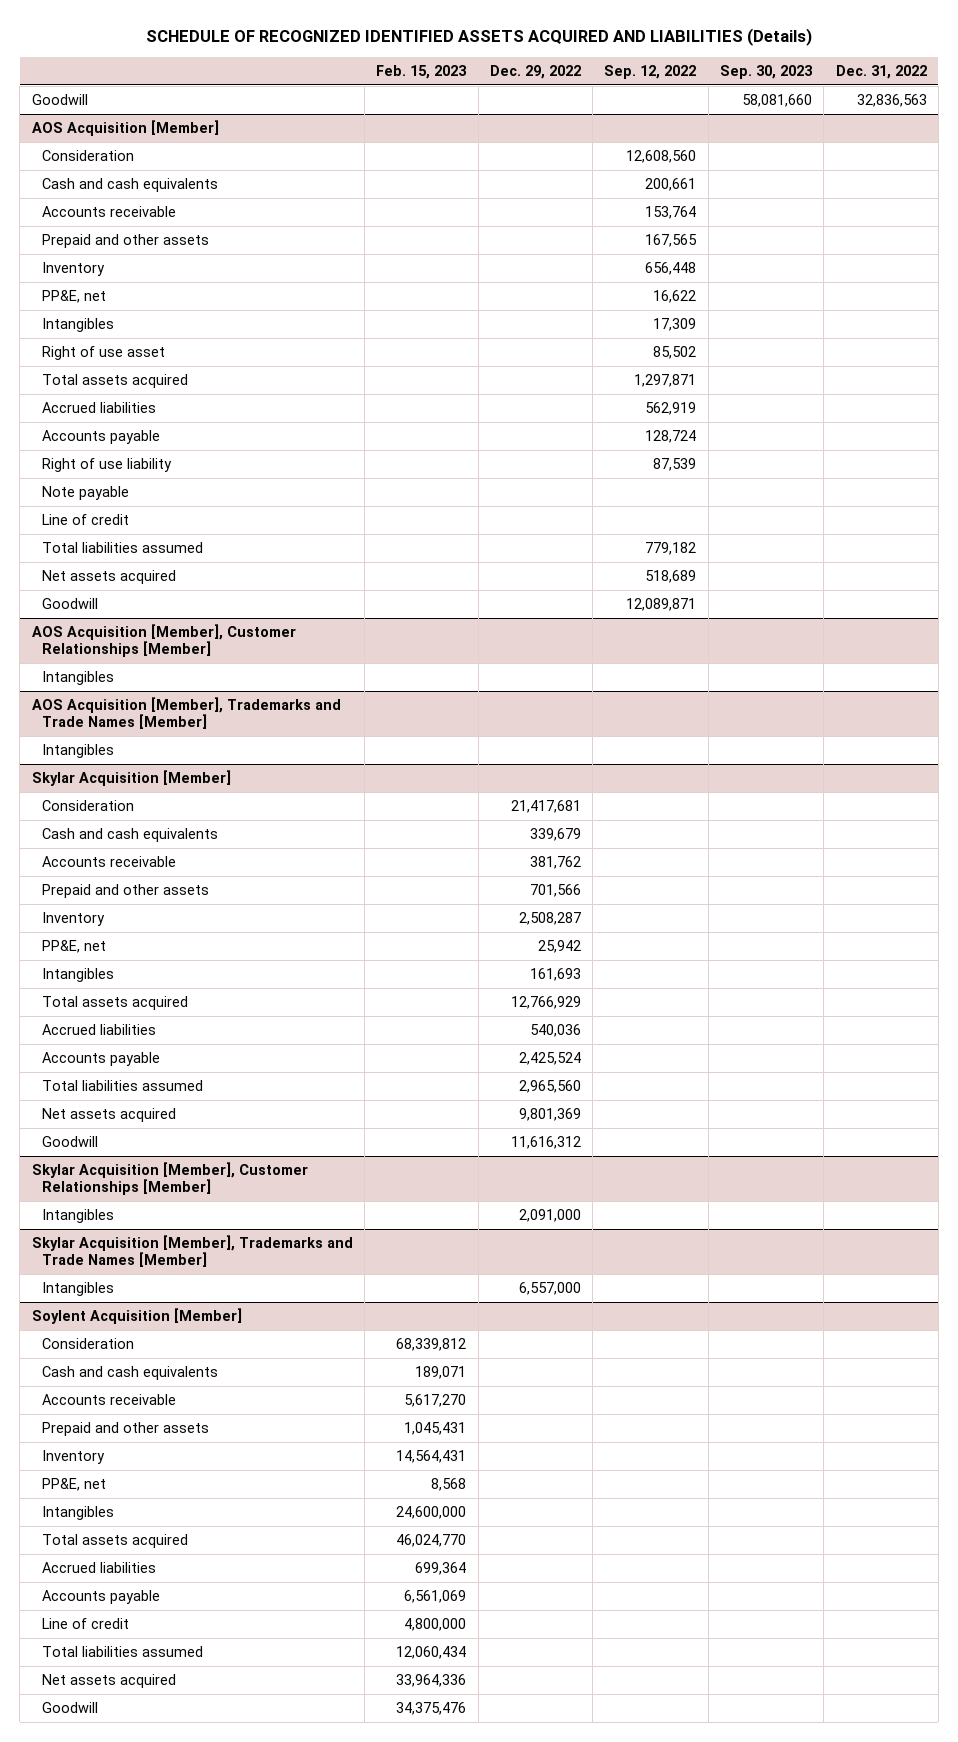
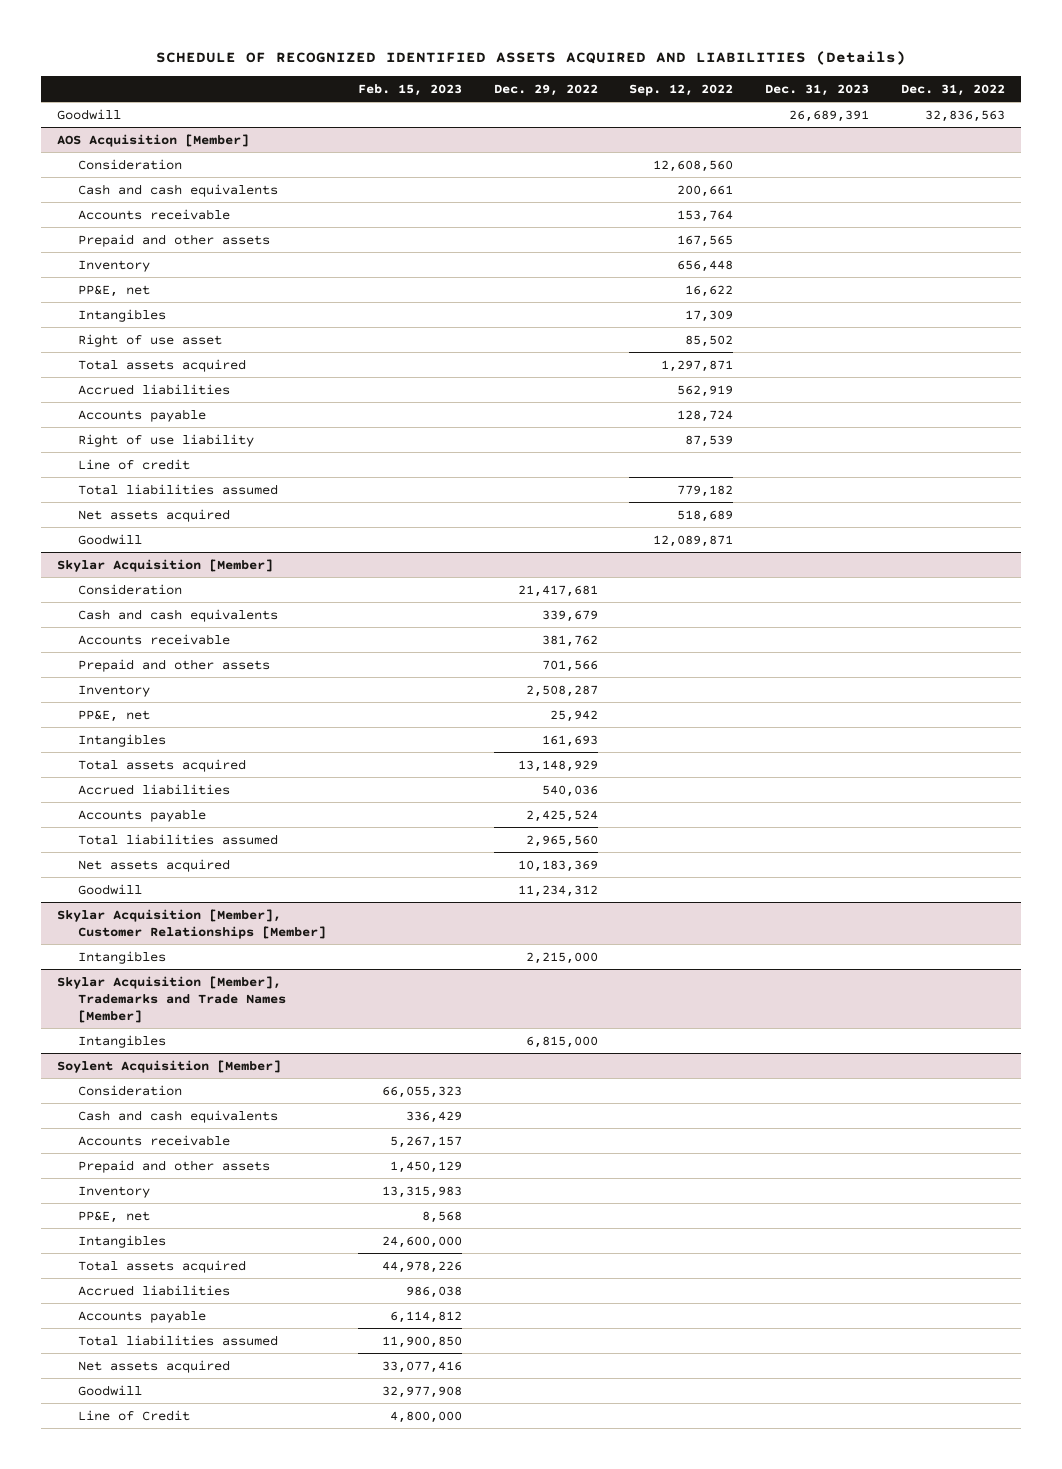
- | Feb. 15, 2023 | Dec. 29, 2022 | Sep. 12, 2022 | Sep. 30, 2023 | Dec. 31, 2022
+ | Feb. 15, 2023 | Dec. 29, 2022 | Sep. 12, 2022 | Dec. 31, 2023 | Dec. 31, 2022
@ AOS Acquisition [Member]
- Note payable
- AOS Acquisition [Member], Customer Relationships [Member]
- Intangibles
- AOS Acquisition [Member], Trademarks and Trade Names [Member]
- Intangibles
@ Skylar Acquisition [Member]
- Total assets acquired | | 12,766,929 | | |
+ Total assets acquired | | 13,148,929 | | |
- Net assets acquired | | 9,801,369 | | |
- Goodwill | | 11,616,312 | | |
+ Net assets acquired | | 10,183,369 | | |
+ Goodwill | | 11,234,312 | | |
@ Skylar Acquisition [Member], Customer Relationships [Member]
- Intangibles | | 2,091,000 | | |
+ Intangibles | | 2,215,000 | | |
@ Skylar Acquisition [Member], Trademarks and Trade Names [Member]
- Intangibles | | 6,557,000 | | |
+ Intangibles | | 6,815,000 | | |
@ Soylent Acquisition [Member]
- Consideration | 68,339,812 | | | |
- Cash and cash equivalents | 189,071 | | | |
- Accounts receivable | 5,617,270 | | | |
- Prepaid and other assets | 1,045,431 | | | |
- Inventory | 14,564,431 | | | |
+ Consideration | 66,055,323 | | | |
+ Cash and cash equivalents | 336,429 | | | |
+ Accounts receivable | 5,267,157 | | | |
+ Prepaid and other assets | 1,450,129 | | | |
+ Inventory | 13,315,983 | | | |
- Total assets acquired | 46,024,770 | | | |
- Accrued liabilities | 699,364 | | | |
- Accounts payable | 6,561,069 | | | |
- Line of credit | 4,800,000 | | | |
- Total liabilities assumed | 12,060,434 | | | |
- Net assets acquired | 33,964,336 | | | |
- Goodwill | 34,375,476 | | | |
+ Total assets acquired | 44,978,226 | | | |
+ Accrued liabilities | 986,038 | | | |
+ Accounts payable | 6,114,812 | | | |
+ Total liabilities assumed | 11,900,850 | | | |
+ Net assets acquired | 33,077,416 | | | |
+ Goodwill | 32,977,908 | | | |
+ Line of Credit | 4,800,000 | | | |

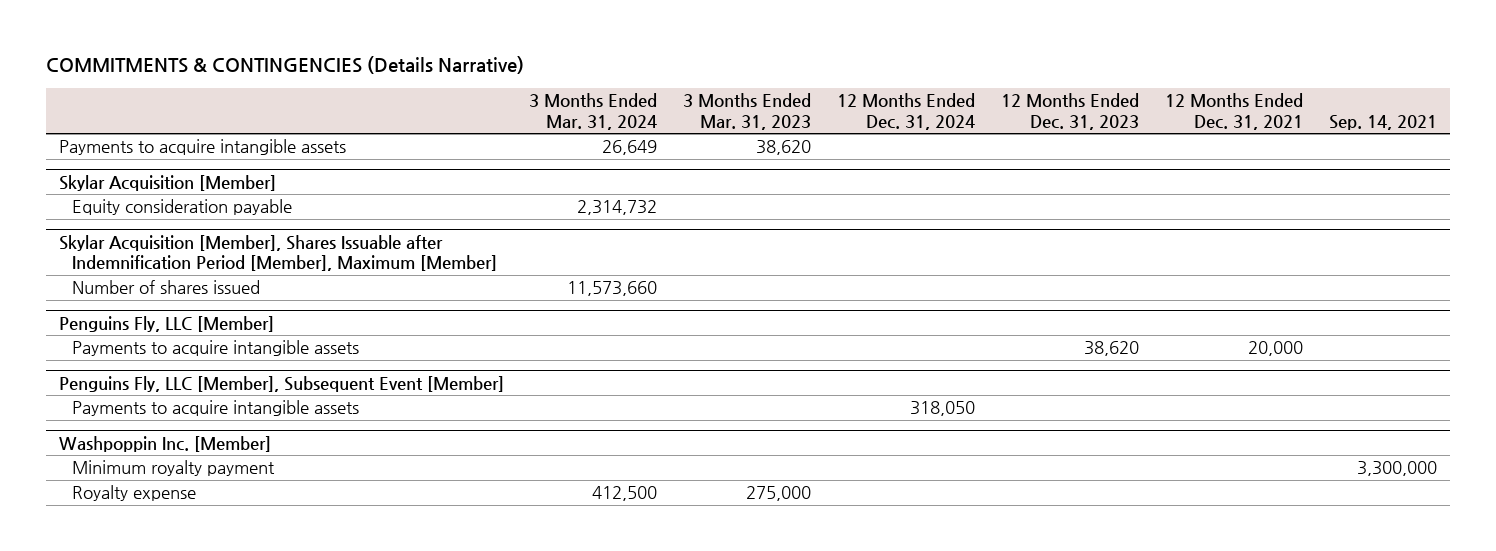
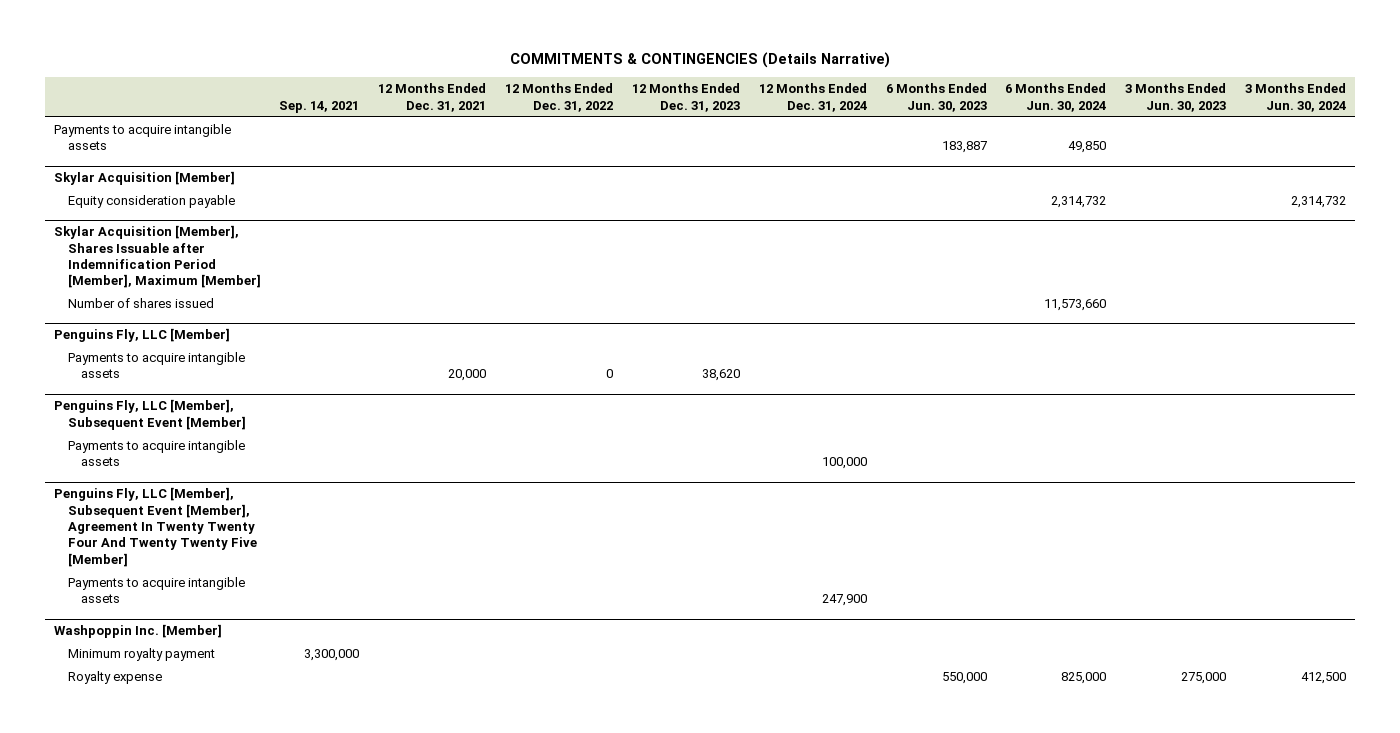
- | 3 Months Ended Mar. 31, 2024 | 3 Months Ended Mar. 31, 2023 | 12 Months Ended Dec. 31, 2024 | 12 Months Ended Dec. 31, 2023 | 12 Months Ended Dec. 31, 2021 | Sep. 14, 2021
+ | Sep. 14, 2021 | 12 Months Ended Dec. 31, 2021 | 12 Months Ended Dec. 31, 2022 | 12 Months Ended Dec. 31, 2023 | 12 Months Ended Dec. 31, 2024 | 6 Months Ended Jun. 30, 2023 | 6 Months Ended Jun. 30, 2024 | 3 Months Ended Jun. 30, 2023 | 3 Months Ended Jun. 30, 2024
@ Penguins Fly, LLC [Member], Subsequent Event [Member]
- Payments to acquire intangible assets | | | 318,050 | | |
+ Payments to acquire intangible assets | | | | | 100,000 | | | |
+ Penguins Fly, LLC [Member], Subsequent Event [Member], Agreement In Twenty Twenty Four And Twenty Twenty Five [Member]
+ Payments to acquire intangible assets | | | | | 247,900 | | | |

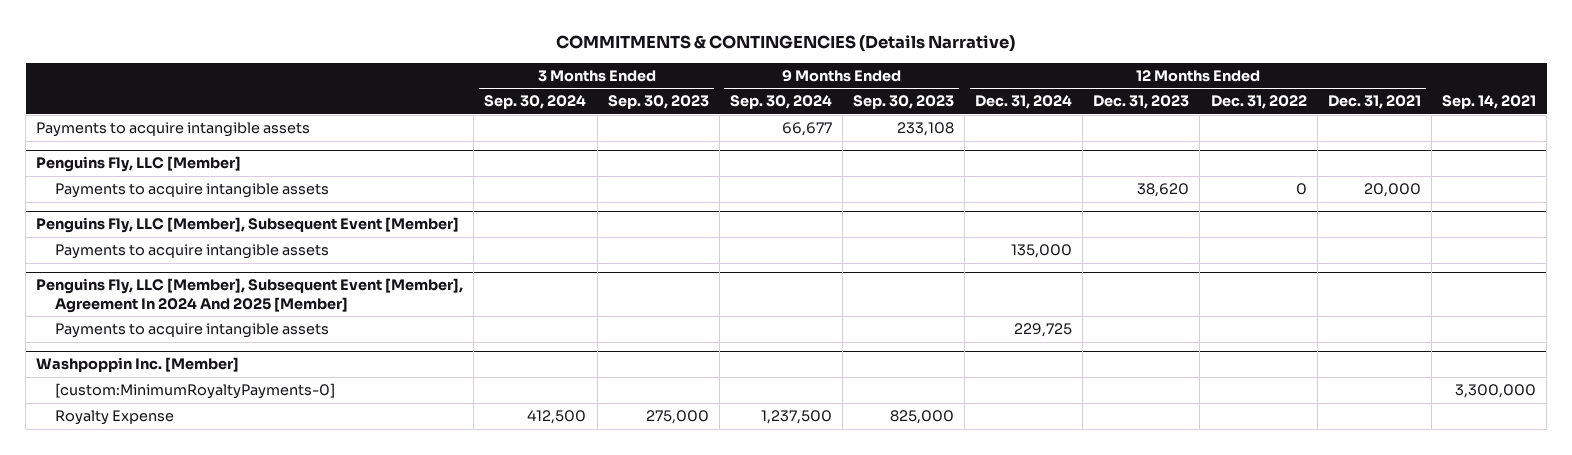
- | Sep. 14, 2021 | 12 Months Ended Dec. 31, 2021 | 12 Months Ended Dec. 31, 2022 | 12 Months Ended Dec. 31, 2023 | 12 Months Ended Dec. 31, 2024 | 6 Months Ended Jun. 30, 2023 | 6 Months Ended Jun. 30, 2024 | 3 Months Ended Jun. 30, 2023 | 3 Months Ended Jun. 30, 2024
+ | 3 Months Ended Sep. 30, 2024 | 3 Months Ended Sep. 30, 2023 | 9 Months Ended Sep. 30, 2024 | 9 Months Ended Sep. 30, 2023 | 12 Months Ended Dec. 31, 2024 | 12 Months Ended Dec. 31, 2023 | 12 Months Ended Dec. 31, 2022 | 12 Months Ended Dec. 31, 2021 | Sep. 14, 2021
- Skylar Acquisition [Member]
- Equity consideration payable | | | | | | | 2,314,732 | | 2,314,732
- Skylar Acquisition [Member], Shares Issuable after Indemnification Period [Member], Maximum [Member]
- Number of shares issued | | | | | | | 11,573,660 | |
@ Penguins Fly, LLC [Member], Subsequent Event [Member]
- Payments to acquire intangible assets | | | | | 100,000 | | | |
- Penguins Fly, LLC [Member], Subsequent Event [Member], Agreement In Twenty Twenty Four And Twenty Twenty Five [Member]
- Payments to acquire intangible assets | | | | | 247,900 | | | |
@ Penguins Fly, LLC [Member], Subsequent Event [Member]
+ Payments to acquire intangible assets | | | | | 135,000 | | | |
+ Penguins Fly, LLC [Member], Subsequent Event [Member], Agreement In 2024 And 2025 [Member]
+ Payments to acquire intangible assets | | | | | 229,725 | | | |
@ Washpoppin Inc. [Member]
- Minimum royalty payment | 3,300,000 | | | | | | | |
- Royalty expense | | | | | | 550,000 | 825,000 | 275,000 | 412,500
+ [custom:MinimumRoyaltyPayments-0] | | | | | | | | | 3,300,000
+ Royalty Expense | 412,500 | 275,000 | 1,237,500 | 825,000 | | | | |

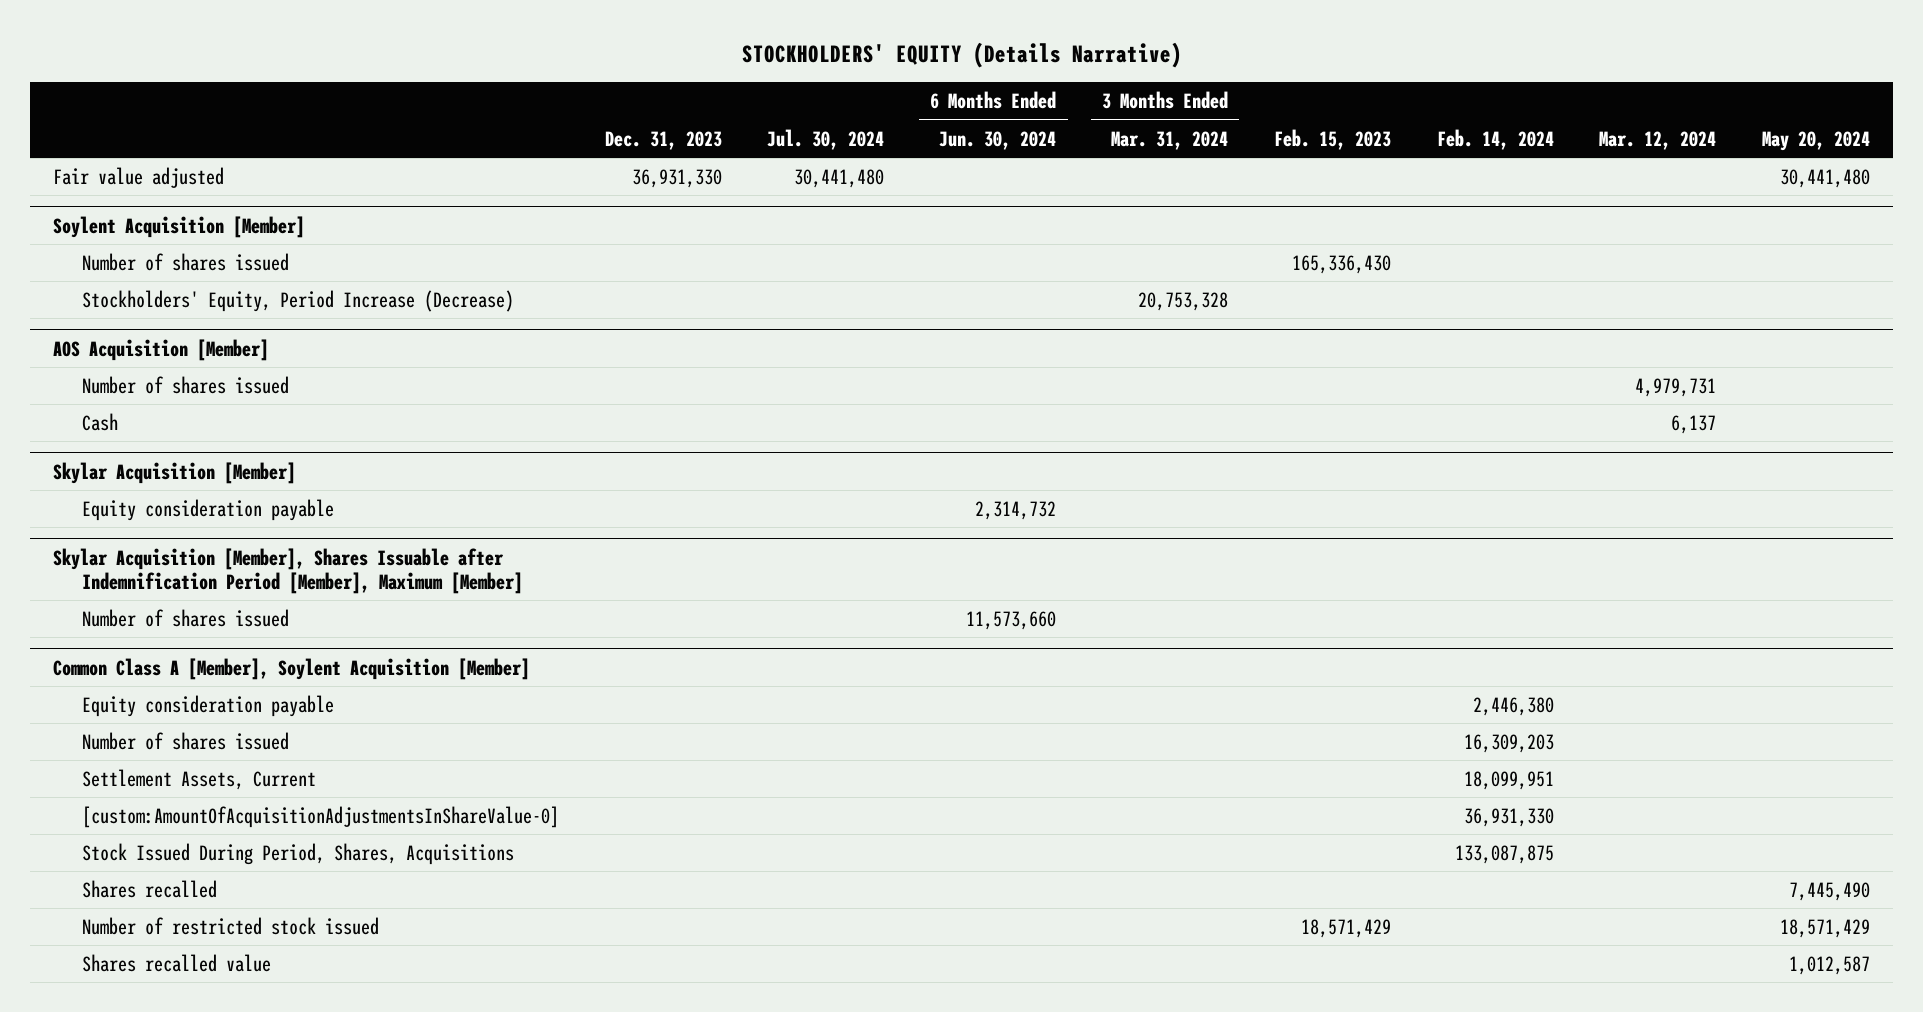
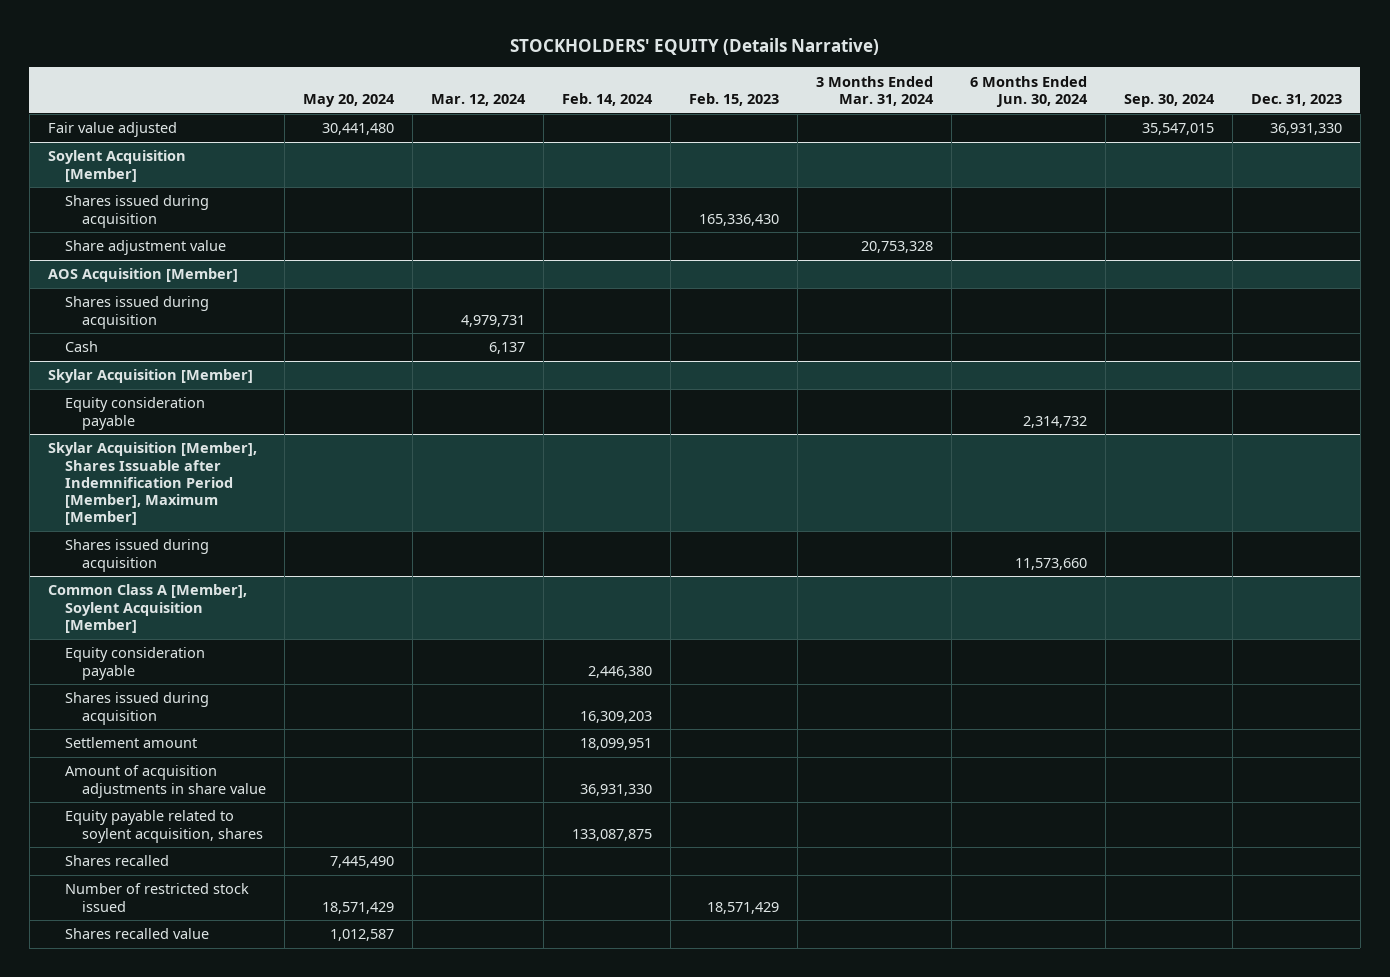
- | Dec. 31, 2023 | Jul. 30, 2024 | 6 Months Ended Jun. 30, 2024 | 3 Months Ended Mar. 31, 2024 | Feb. 15, 2023 | Feb. 14, 2024 | Mar. 12, 2024 | May 20, 2024
+ | May 20, 2024 | Mar. 12, 2024 | Feb. 14, 2024 | Feb. 15, 2023 | 3 Months Ended Mar. 31, 2024 | 6 Months Ended Jun. 30, 2024 | Sep. 30, 2024 | Dec. 31, 2023
@ Soylent Acquisition [Member]
- Number of shares issued | | | | | 165,336,430 | | |
- Stockholders' Equity, Period Increase (Decrease) | | | | 20,753,328 | | | |
+ Shares issued during acquisition | | | | 165,336,430 | | | |
+ Share adjustment value | | | | | 20,753,328 | | |
@ AOS Acquisition [Member]
- Number of shares issued | | | | | | | 4,979,731 |
+ Shares issued during acquisition | | 4,979,731 | | | | | |
@ Skylar Acquisition [Member], Shares Issuable after Indemnification Period [Member], Maximum [Member]
- Number of shares issued | | | 11,573,660 | | | | |
+ Shares issued during acquisition | | | | | | 11,573,660 | |
@ Common Class A [Member], Soylent Acquisition [Member]
- Number of shares issued | | | | | | 16,309,203 | |
- Settlement Assets, Current | | | | | | 18,099,951 | |
- [custom:AmountOfAcquisitionAdjustmentsInShareValue-0] | | | | | | 36,931,330 | |
- Stock Issued During Period, Shares, Acquisitions | | | | | | 133,087,875 | |
+ Shares issued during acquisition | | | 16,309,203 | | | | |
+ Settlement amount | | | 18,099,951 | | | | |
+ Amount of acquisition adjustments in share value | | | 36,931,330 | | | | |
+ Equity payable related to soylent acquisition, shares | | | 133,087,875 | | | | |

